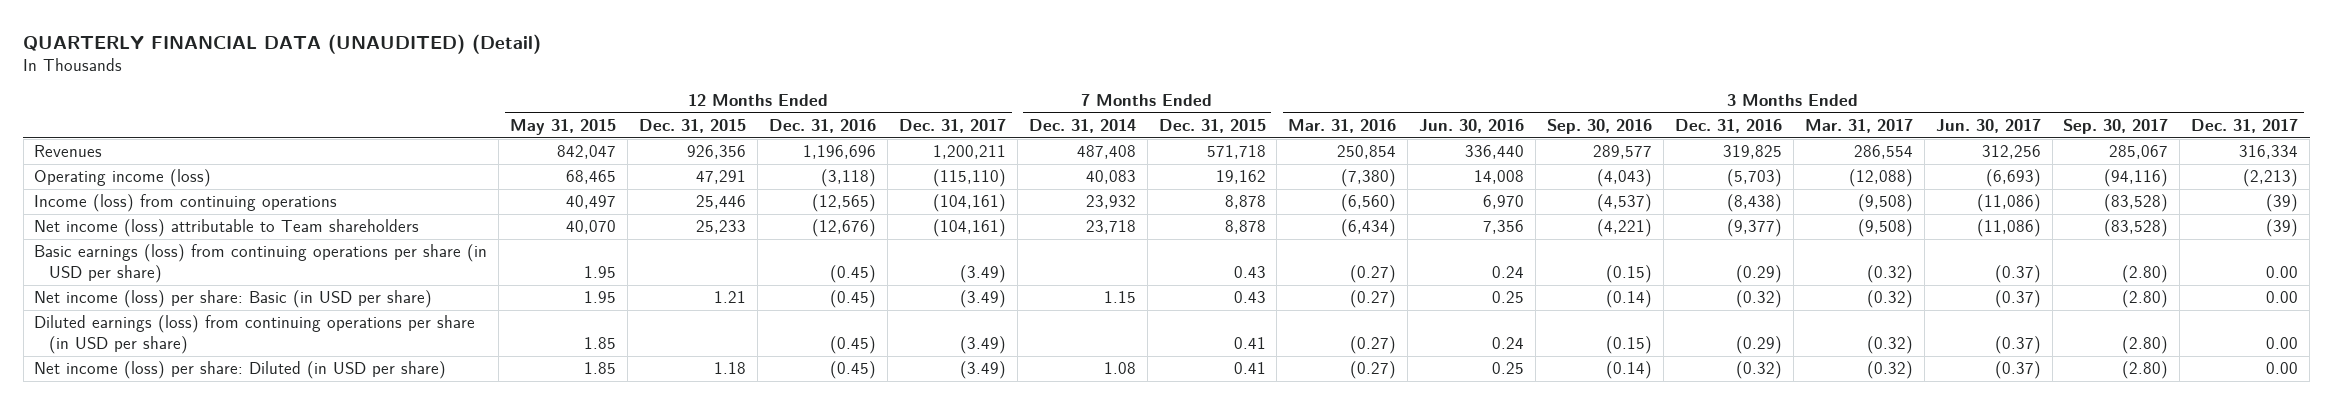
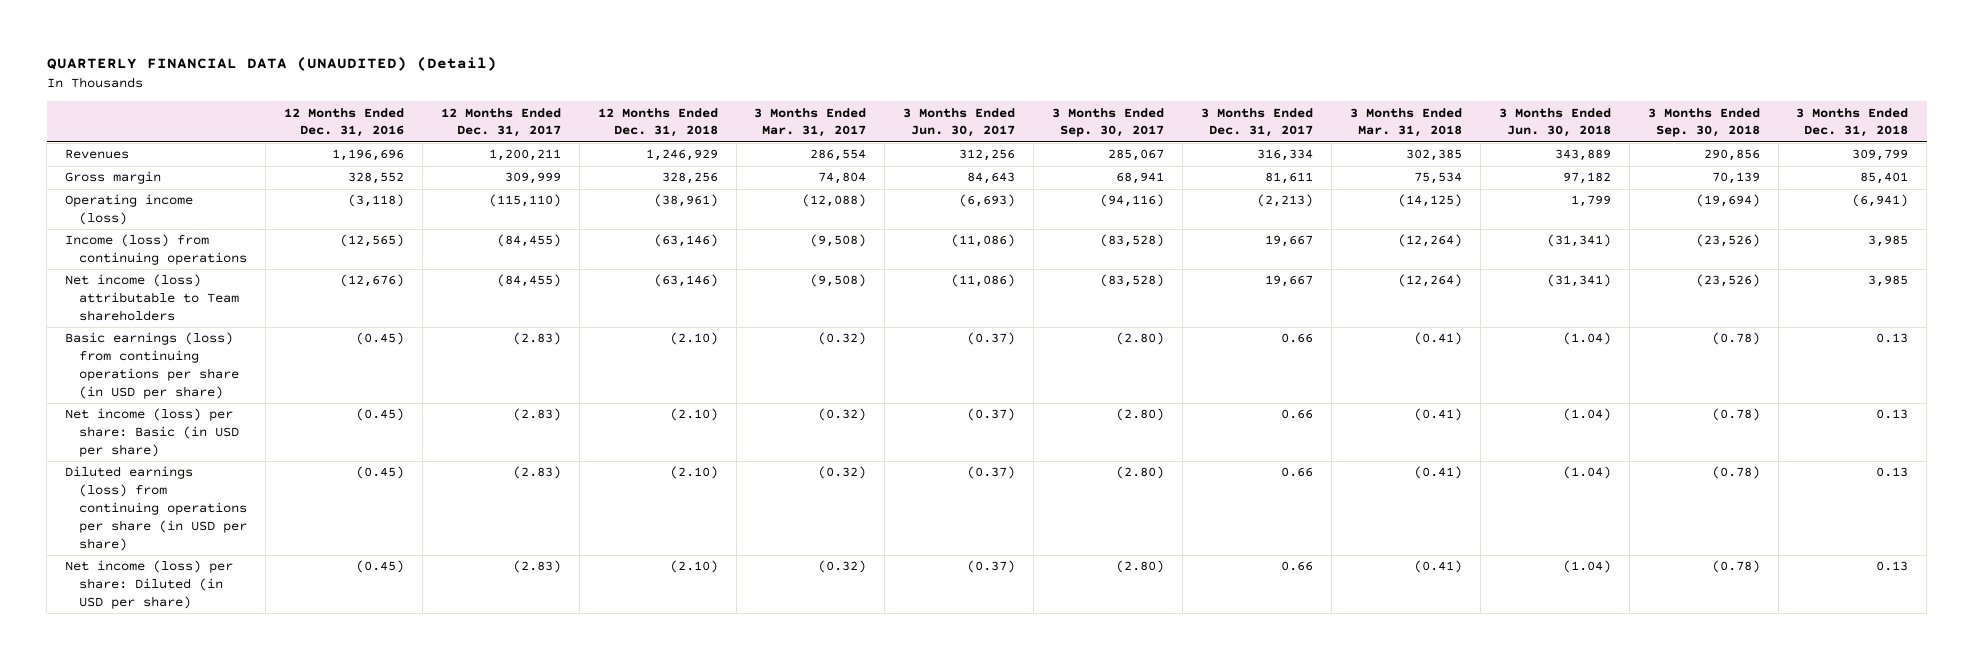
- | 12 Months Ended May 31, 2015 | 12 Months Ended Dec. 31, 2015 | 12 Months Ended Dec. 31, 2016 | 12 Months Ended Dec. 31, 2017 | 7 Months Ended Dec. 31, 2014 | 7 Months Ended Dec. 31, 2015 | 3 Months Ended Mar. 31, 2016 | 3 Months Ended Jun. 30, 2016 | 3 Months Ended Sep. 30, 2016 | 3 Months Ended Dec. 31, 2016 | 3 Months Ended Mar. 31, 2017 | 3 Months Ended Jun. 30, 2017 | 3 Months Ended Sep. 30, 2017 | 3 Months Ended Dec. 31, 2017
+ | 12 Months Ended Dec. 31, 2016 | 12 Months Ended Dec. 31, 2017 | 12 Months Ended Dec. 31, 2018 | 3 Months Ended Mar. 31, 2017 | 3 Months Ended Jun. 30, 2017 | 3 Months Ended Sep. 30, 2017 | 3 Months Ended Dec. 31, 2017 | 3 Months Ended Mar. 31, 2018 | 3 Months Ended Jun. 30, 2018 | 3 Months Ended Sep. 30, 2018 | 3 Months Ended Dec. 31, 2018
+ Gross margin | 328,552 | 309,999 | 328,256 | 74,804 | 84,643 | 68,941 | 81,611 | 75,534 | 97,182 | 70,139 | 85,401
- Income (loss) from continuing operations | 40,497 | 25,446 | (12,565) | (104,161) | 23,932 | 8,878 | (6,560) | 6,970 | (4,537) | (8,438) | (9,508) | (11,086) | (83,528) | (39)
- Net income (loss) attributable to Team shareholders | 40,070 | 25,233 | (12,676) | (104,161) | 23,718 | 8,878 | (6,434) | 7,356 | (4,221) | (9,377) | (9,508) | (11,086) | (83,528) | (39)
- Basic earnings (loss) from continuing operations per share (in USD per share) | 1.95 | | (0.45) | (3.49) | | 0.43 | (0.27) | 0.24 | (0.15) | (0.29) | (0.32) | (0.37) | (2.80) | 0.00
- Net income (loss) per share: Basic (in USD per share) | 1.95 | 1.21 | (0.45) | (3.49) | 1.15 | 0.43 | (0.27) | 0.25 | (0.14) | (0.32) | (0.32) | (0.37) | (2.80) | 0.00
- Diluted earnings (loss) from continuing operations per share (in USD per share) | 1.85 | | (0.45) | (3.49) | | 0.41 | (0.27) | 0.24 | (0.15) | (0.29) | (0.32) | (0.37) | (2.80) | 0.00
- Net income (loss) per share: Diluted (in USD per share) | 1.85 | 1.18 | (0.45) | (3.49) | 1.08 | 0.41 | (0.27) | 0.25 | (0.14) | (0.32) | (0.32) | (0.37) | (2.80) | 0.00
+ Income (loss) from continuing operations | (12,565) | (84,455) | (63,146) | (9,508) | (11,086) | (83,528) | 19,667 | (12,264) | (31,341) | (23,526) | 3,985
+ Net income (loss) attributable to Team shareholders | (12,676) | (84,455) | (63,146) | (9,508) | (11,086) | (83,528) | 19,667 | (12,264) | (31,341) | (23,526) | 3,985
+ Basic earnings (loss) from continuing operations per share (in USD per share) | (0.45) | (2.83) | (2.10) | (0.32) | (0.37) | (2.80) | 0.66 | (0.41) | (1.04) | (0.78) | 0.13
+ Net income (loss) per share: Basic (in USD per share) | (0.45) | (2.83) | (2.10) | (0.32) | (0.37) | (2.80) | 0.66 | (0.41) | (1.04) | (0.78) | 0.13
+ Diluted earnings (loss) from continuing operations per share (in USD per share) | (0.45) | (2.83) | (2.10) | (0.32) | (0.37) | (2.80) | 0.66 | (0.41) | (1.04) | (0.78) | 0.13
+ Net income (loss) per share: Diluted (in USD per share) | (0.45) | (2.83) | (2.10) | (0.32) | (0.37) | (2.80) | 0.66 | (0.41) | (1.04) | (0.78) | 0.13

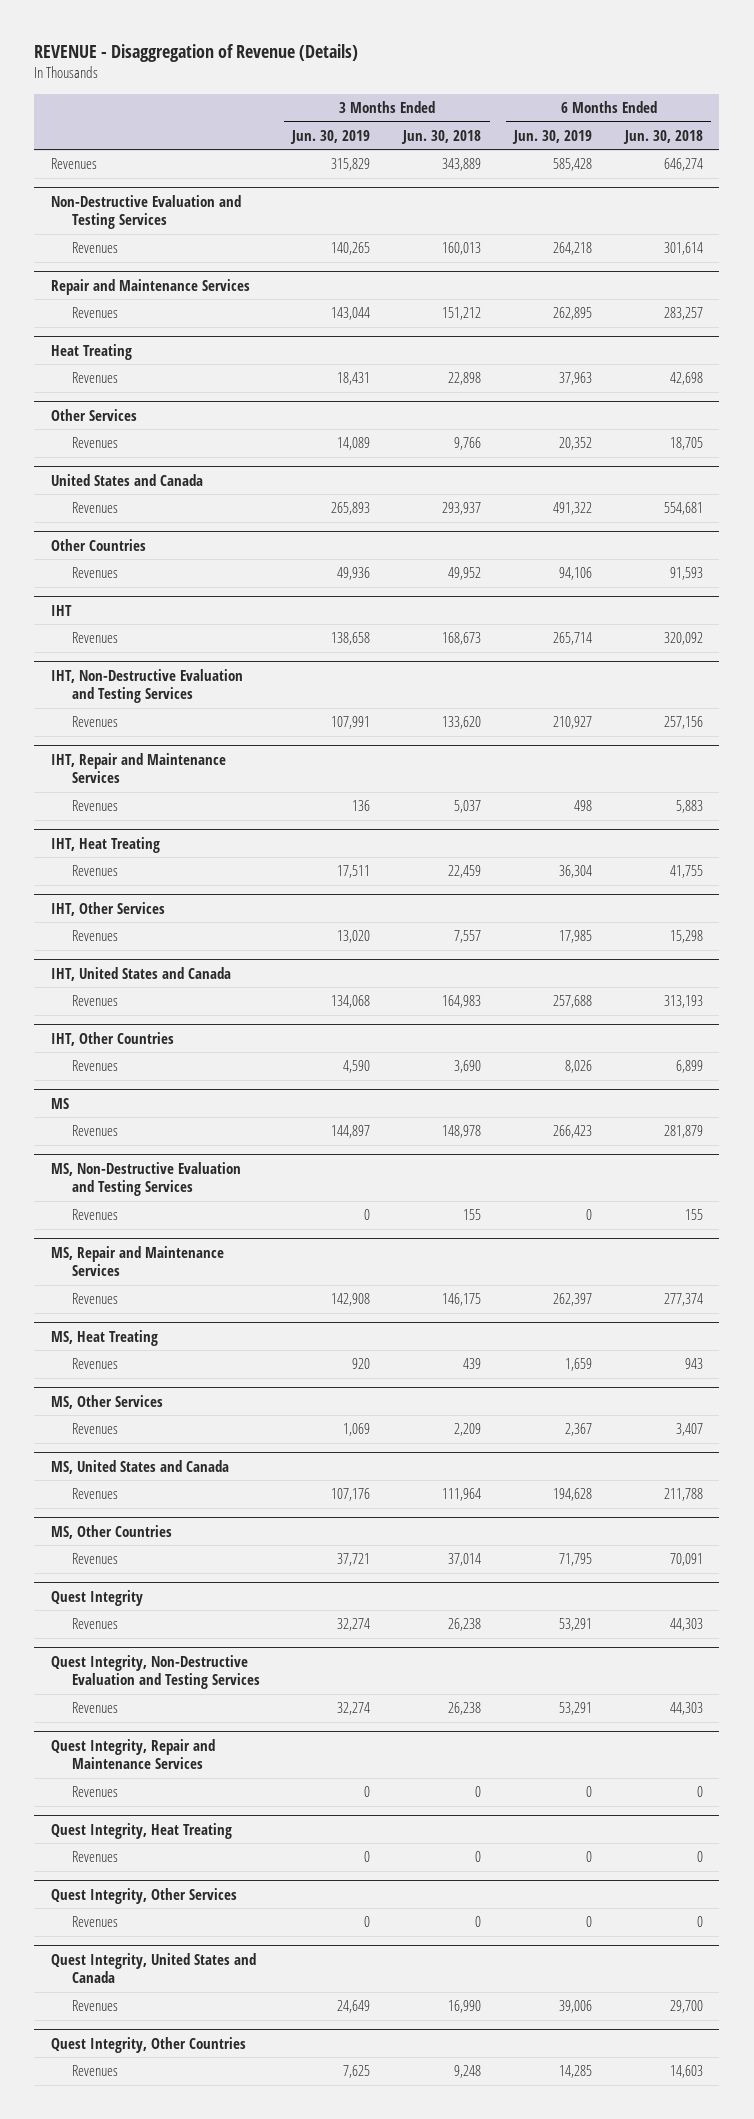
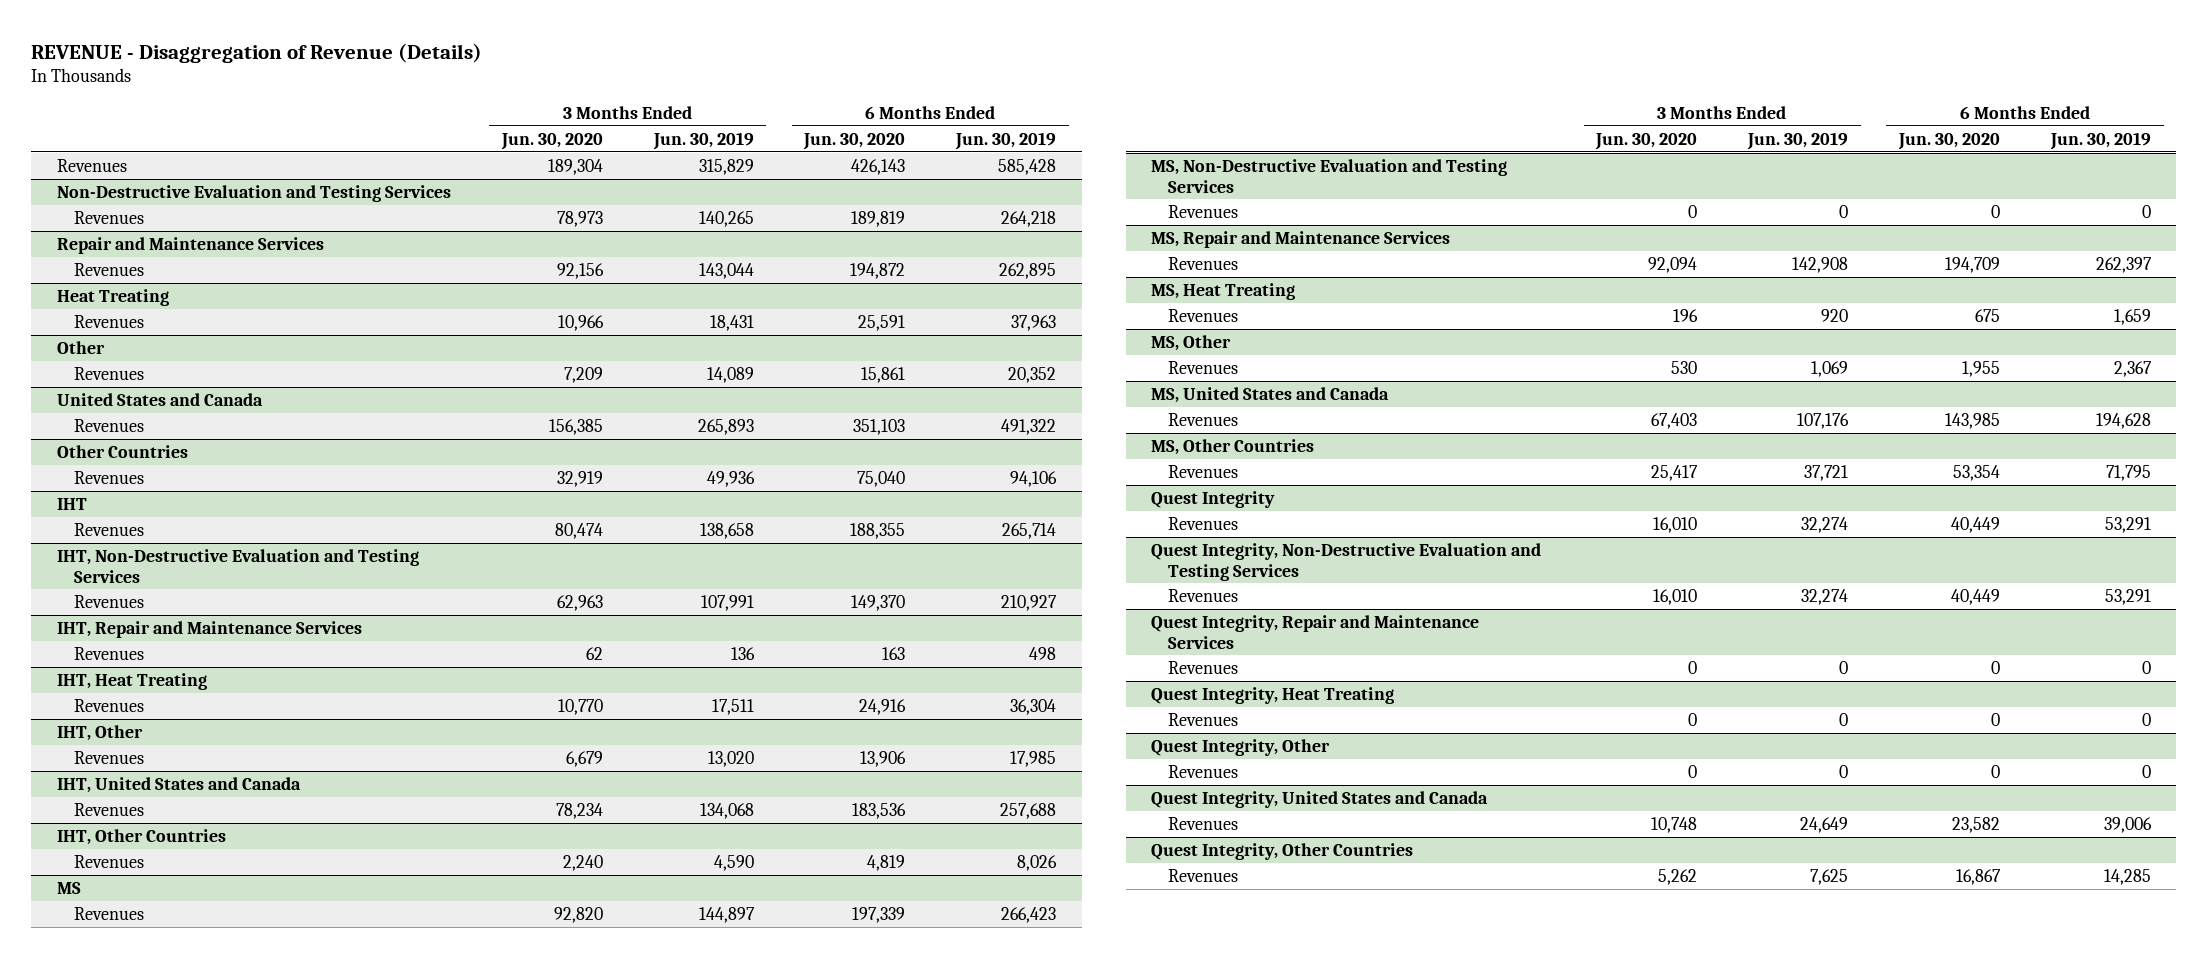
- | 3 Months Ended Jun. 30, 2019 | 3 Months Ended Jun. 30, 2018 | 6 Months Ended Jun. 30, 2019 | 6 Months Ended Jun. 30, 2018
+ | 3 Months Ended Jun. 30, 2020 | 3 Months Ended Jun. 30, 2019 | 6 Months Ended Jun. 30, 2020 | 6 Months Ended Jun. 30, 2019
- Other Services
+ Other
- IHT, Other Services
+ IHT, Other
- MS, Other Services
+ MS, Other
- Quest Integrity, Other Services
+ Quest Integrity, Other

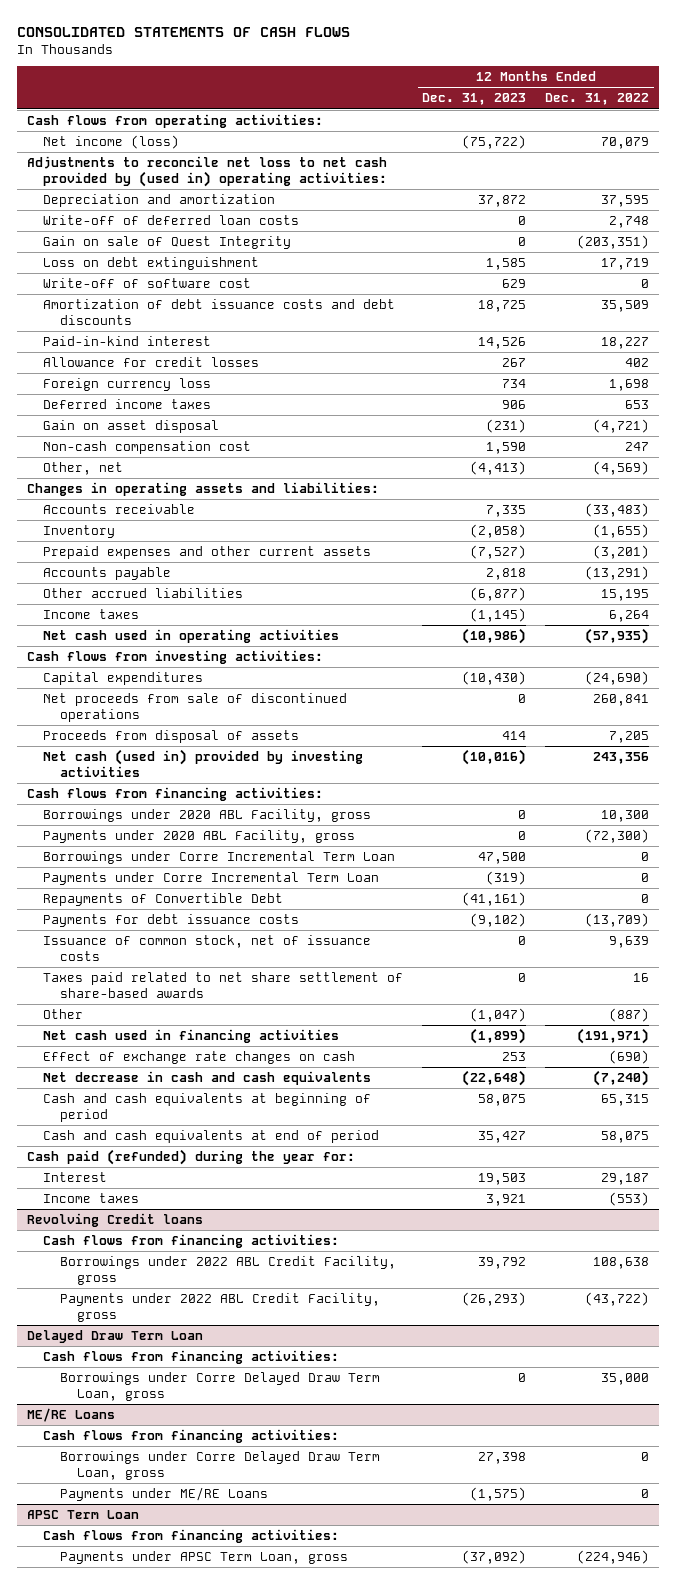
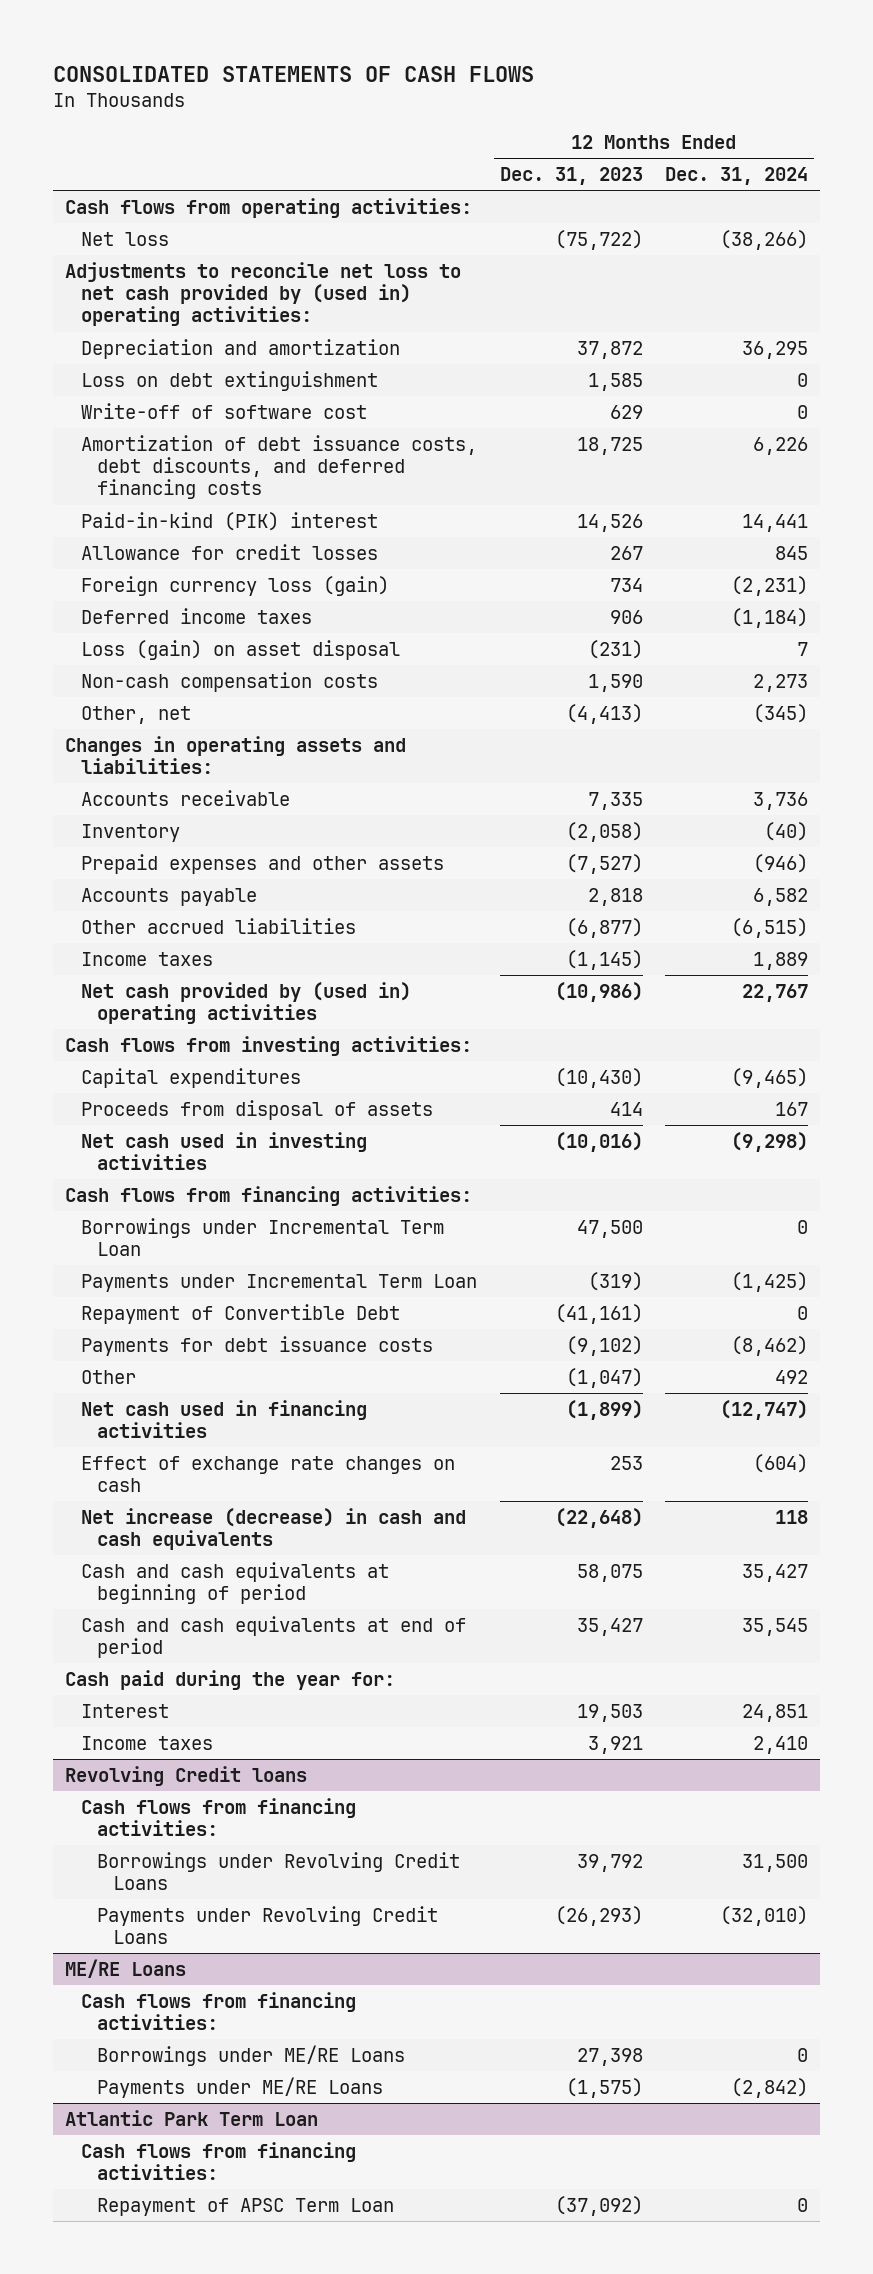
- | 12 Months Ended Dec. 31, 2023 | 12 Months Ended Dec. 31, 2022
+ | 12 Months Ended Dec. 31, 2023 | 12 Months Ended Dec. 31, 2024
- Net income (loss) | (75,722) | 70,079
+ Net loss | (75,722) | (38,266)
- Write-off of deferred loan costs | 0 | 2,748
- Gain on sale of Quest Integrity | 0 | (203,351)
- Amortization of debt issuance costs and debt discounts | 18,725 | 35,509
- Paid-in-kind interest | 14,526 | 18,227
+ Amortization of debt issuance costs, debt discounts, and deferred financing costs | 18,725 | 6,226
+ Paid-in-kind (PIK) interest | 14,526 | 14,441
- Foreign currency loss | 734 | 1,698
+ Foreign currency loss (gain) | 734 | (2,231)
- Gain on asset disposal | (231) | (4,721)
- Non-cash compensation cost | 1,590 | 247
+ Loss (gain) on asset disposal | (231) | 7
+ Non-cash compensation costs | 1,590 | 2,273
- Prepaid expenses and other current assets | (7,527) | (3,201)
+ Prepaid expenses and other assets | (7,527) | (946)
- Net cash used in operating activities | (10,986) | (57,935)
+ Net cash provided by (used in) operating activities | (10,986) | 22,767
- Net proceeds from sale of discontinued operations | 0 | 260,841
- Net cash (used in) provided by investing activities | (10,016) | 243,356
+ Net cash used in investing activities | (10,016) | (9,298)
- Borrowings under 2020 ABL Facility, gross | 0 | 10,300
- Payments under 2020 ABL Facility, gross | 0 | (72,300)
- Borrowings under Corre Incremental Term Loan | 47,500 | 0
- Payments under Corre Incremental Term Loan | (319) | 0
- Repayments of Convertible Debt | (41,161) | 0
+ Borrowings under Incremental Term Loan | 47,500 | 0
+ Payments under Incremental Term Loan | (319) | (1,425)
+ Repayment of Convertible Debt | (41,161) | 0
- Issuance of common stock, net of issuance costs | 0 | 9,639
- Taxes paid related to net share settlement of share-based awards | 0 | 16
- Net decrease in cash and cash equivalents | (22,648) | (7,240)
+ Net increase (decrease) in cash and cash equivalents | (22,648) | 118
- Cash paid (refunded) during the year for:
+ Cash paid during the year for:
@ Revolving Credit loans
- Borrowings under 2022 ABL Credit Facility, gross | 39,792 | 108,638
- Payments under 2022 ABL Credit Facility, gross | (26,293) | (43,722)
- Delayed Draw Term Loan
- Cash flows from financing activities:
- Borrowings under Corre Delayed Draw Term Loan, gross | 0 | 35,000
@ Revolving Credit loans
+ Borrowings under Revolving Credit Loans | 39,792 | 31,500
+ Payments under Revolving Credit Loans | (26,293) | (32,010)
@ ME/RE Loans
- Borrowings under Corre Delayed Draw Term Loan, gross | 27,398 | 0
+ Borrowings under ME/RE Loans | 27,398 | 0
- APSC Term Loan
+ Atlantic Park Term Loan
- Payments under APSC Term Loan, gross | (37,092) | (224,946)
+ Repayment of APSC Term Loan | (37,092) | 0

